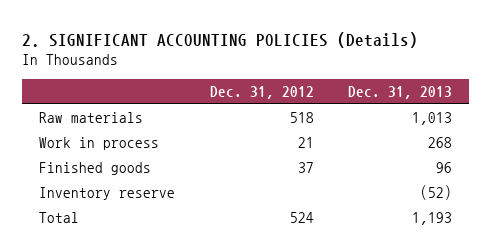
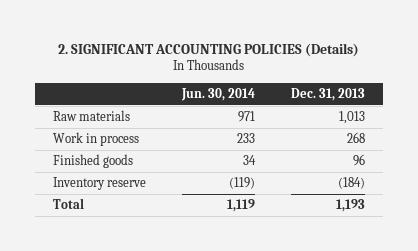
- | Dec. 31, 2012 | Dec. 31, 2013
+ | Jun. 30, 2014 | Dec. 31, 2013
- Inventory reserve | | (52)
+ Inventory reserve | (119) | (184)

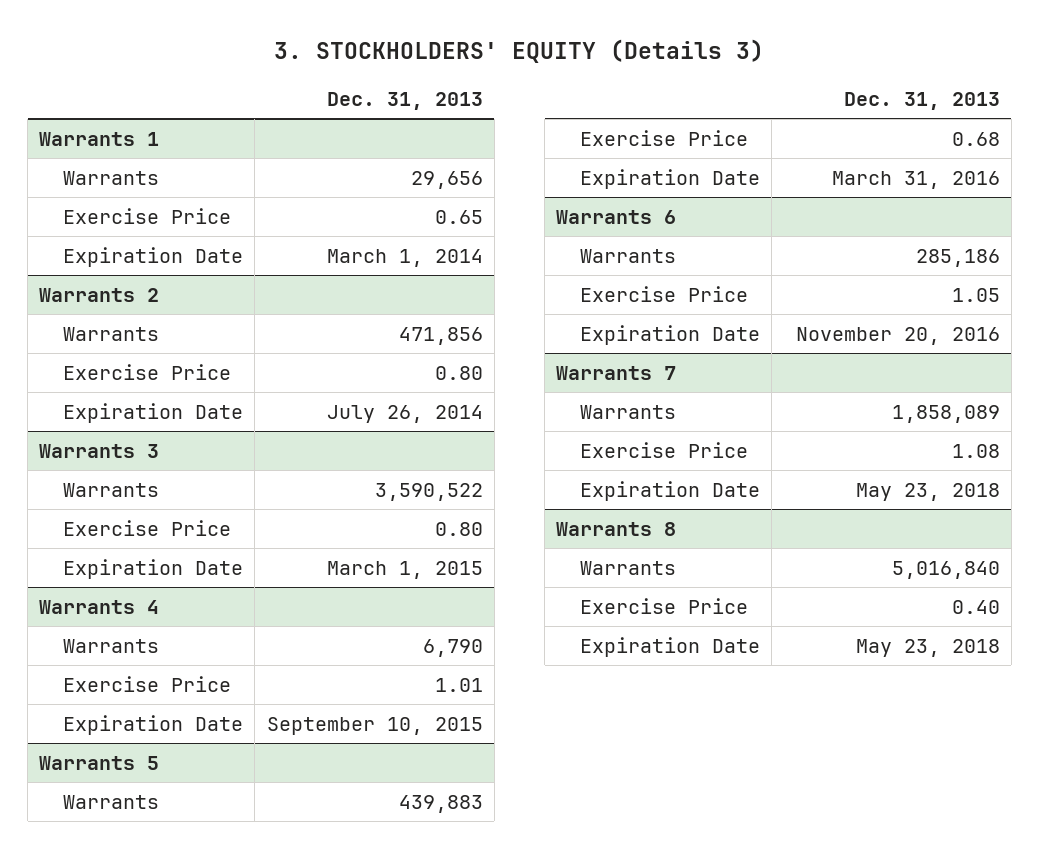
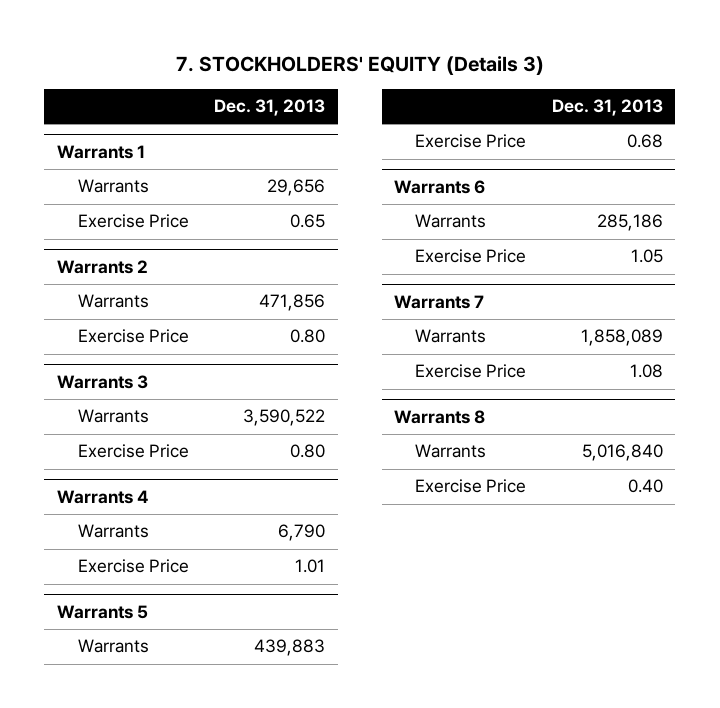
- 3. STOCKHOLDERS' EQUITY (Details 3)
+ 7. STOCKHOLDERS' EQUITY (Details 3)
@ Warrants 1
- Expiration Date | March 1, 2014
@ Warrants 2
- Expiration Date | July 26, 2014
@ Warrants 3
- Expiration Date | March 1, 2015
@ Warrants 4
- Expiration Date | September 10, 2015
@ Warrants 5
- Expiration Date | March 31, 2016
@ Warrants 6
- Expiration Date | November 20, 2016
@ Warrants 7
- Expiration Date | May 23, 2018
@ Warrants 8
- Expiration Date | May 23, 2018

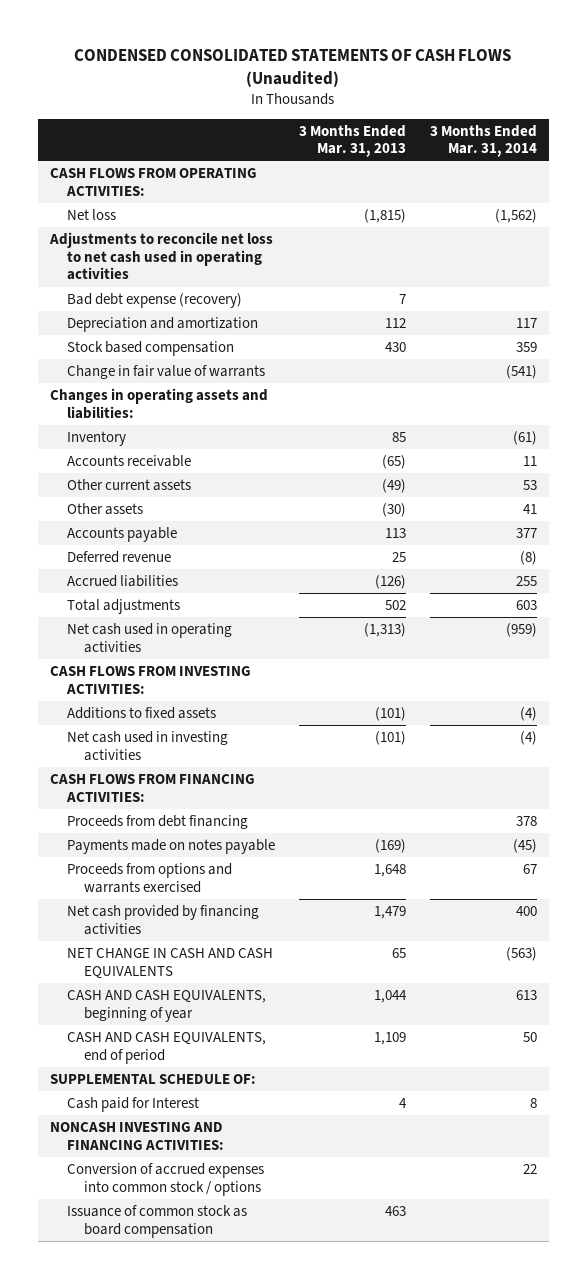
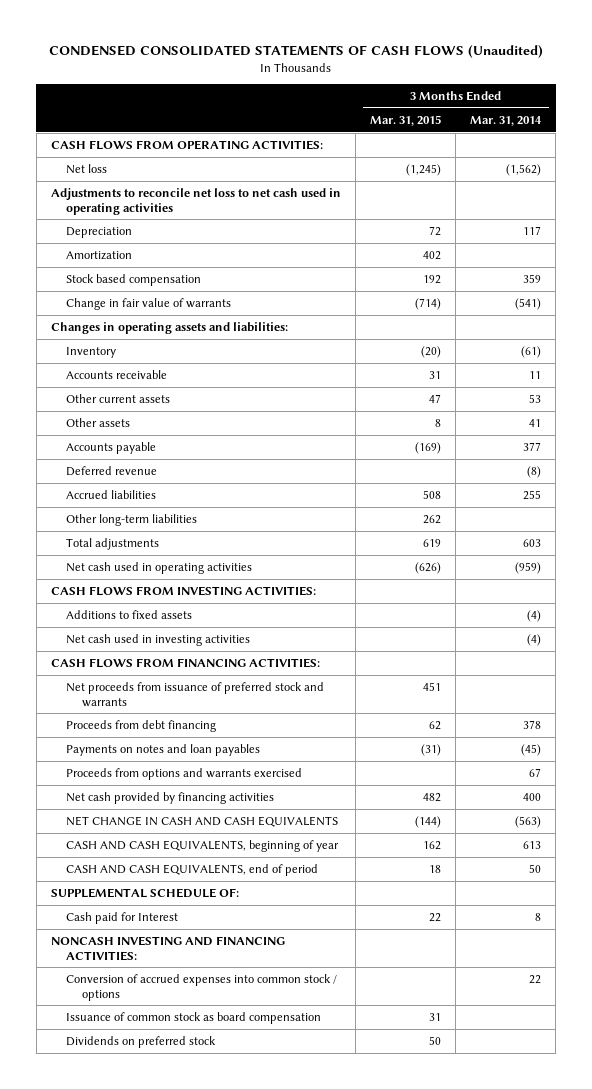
- | 3 Months Ended Mar. 31, 2013 | 3 Months Ended Mar. 31, 2014
+ | 3 Months Ended Mar. 31, 2015 | 3 Months Ended Mar. 31, 2014
- Bad debt expense (recovery) | 7 |
- Depreciation and amortization | 112 | 117
+ Depreciation | 72 | 117
+ Amortization | 402 |
+ Other long-term liabilities | 262 |
+ Net proceeds from issuance of preferred stock and warrants | 451 |
- Payments made on notes payable | (169) | (45)
+ Payments on notes and loan payables | (31) | (45)
+ Dividends on preferred stock | 50 |

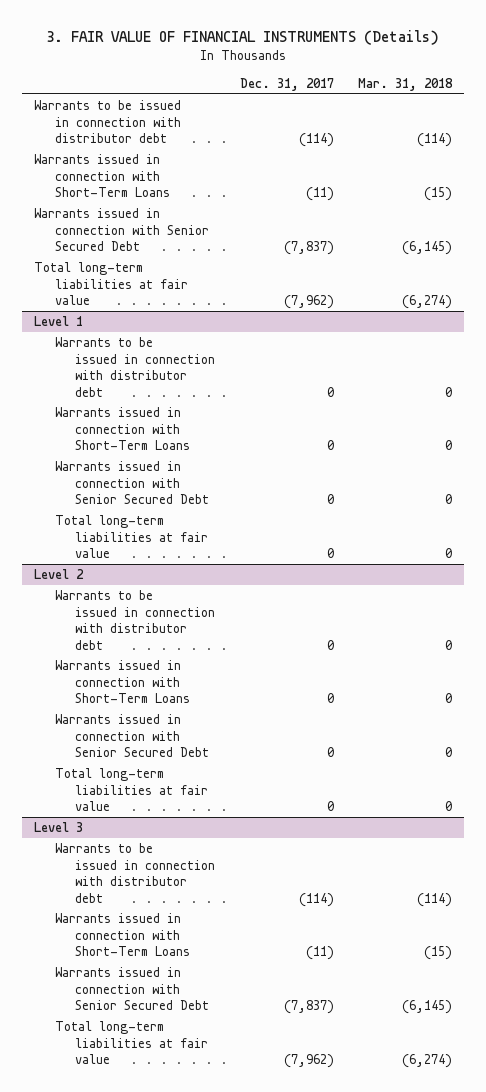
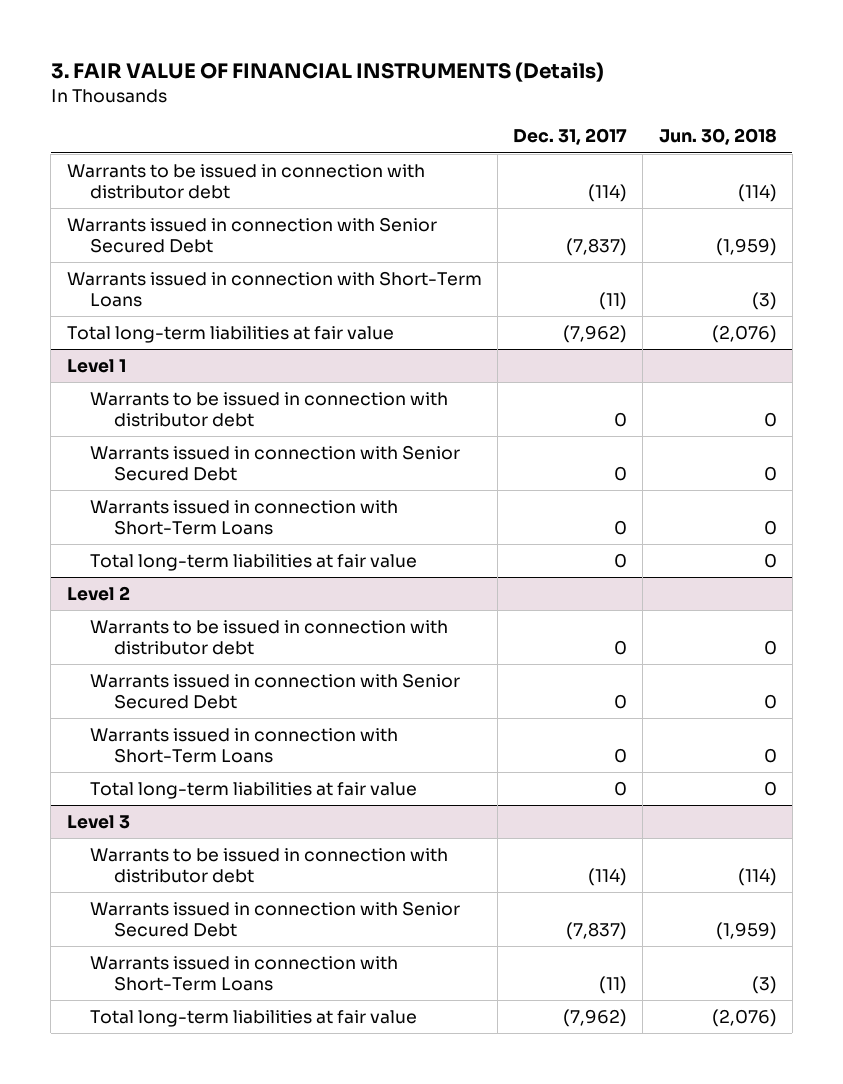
- | Dec. 31, 2017 | Mar. 31, 2018
+ | Dec. 31, 2017 | Jun. 30, 2018
moved down: Warrants issued in connection with Short-Term Loans | (11) | (3)
@ Level 1
moved down: Warrants issued in connection with Short-Term Loans | 0 | 0
@ Level 2
moved down: Warrants issued in connection with Short-Term Loans | 0 | 0
@ Level 3
moved down: Warrants issued in connection with Short-Term Loans | (11) | (3)

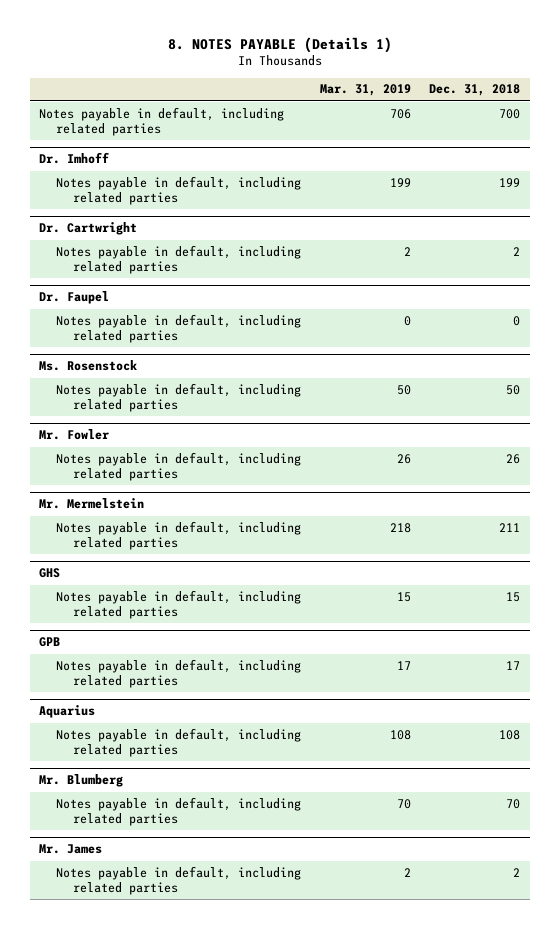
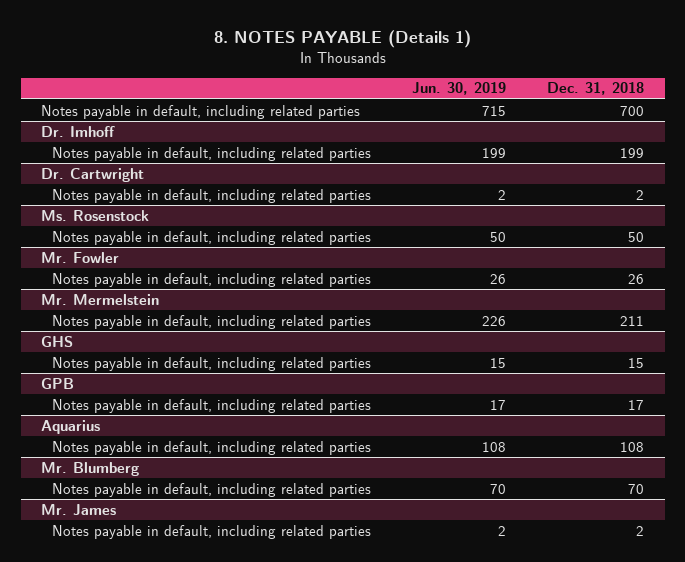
- | Mar. 31, 2019 | Dec. 31, 2018
+ | Jun. 30, 2019 | Dec. 31, 2018
- Dr. Faupel
- Notes payable in default, including related parties | 0 | 0

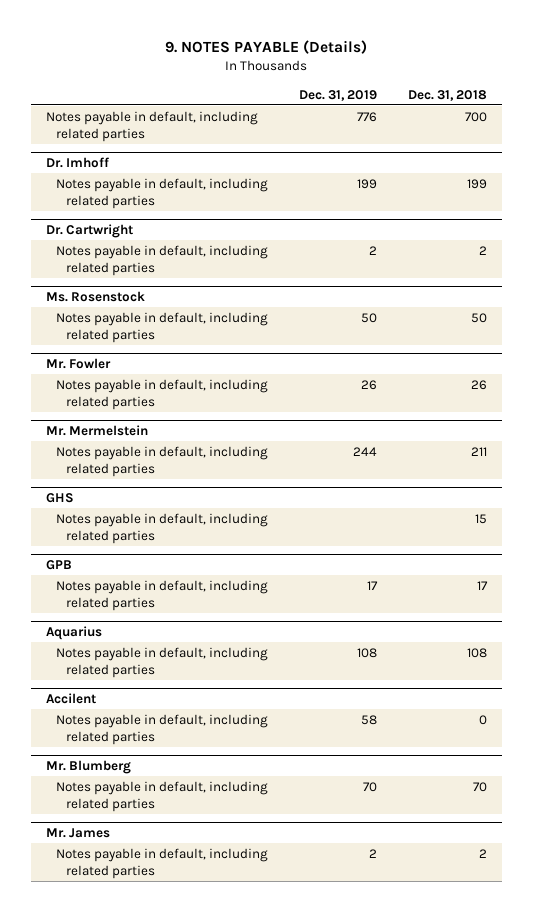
- 8. NOTES PAYABLE (Details 1)
+ 9. NOTES PAYABLE (Details)
- | Jun. 30, 2019 | Dec. 31, 2018
+ | Dec. 31, 2019 | Dec. 31, 2018
+ Accilent
+ Notes payable in default, including related parties | 58 | 0

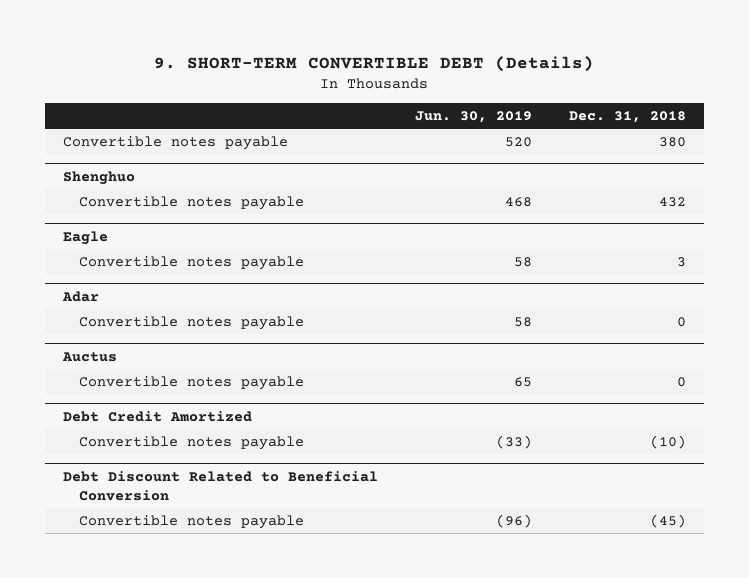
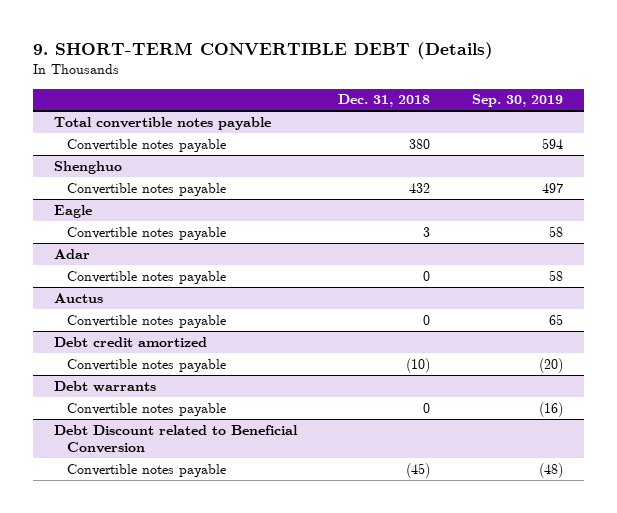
- | Jun. 30, 2019 | Dec. 31, 2018
+ | Dec. 31, 2018 | Sep. 30, 2019
+ Total convertible notes payable
- Debt Credit Amortized
+ Debt credit amortized
- Debt Discount Related to Beneficial Conversion
+ Debt warrants
+ Convertible notes payable | 0 | (16)
+ Debt Discount related to Beneficial Conversion

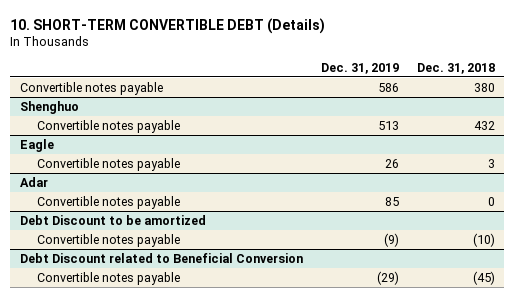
- 9. SHORT-TERM CONVERTIBLE DEBT (Details)
+ 10. SHORT-TERM CONVERTIBLE DEBT (Details)
- | Dec. 31, 2018 | Sep. 30, 2019
+ | Dec. 31, 2019 | Dec. 31, 2018
- Total convertible notes payable
- Auctus
- Convertible notes payable | 0 | 65
- Debt credit amortized
+ Debt Discount to be amortized
- Debt warrants
- Convertible notes payable | 0 | (16)

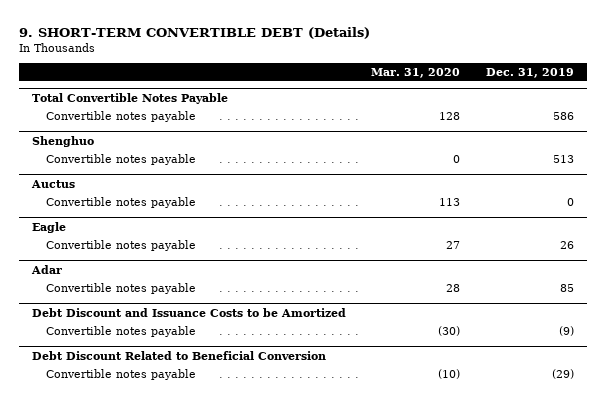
- 10. SHORT-TERM CONVERTIBLE DEBT (Details)
+ 9. SHORT-TERM CONVERTIBLE DEBT (Details)
- | Dec. 31, 2019 | Dec. 31, 2018
+ | Mar. 31, 2020 | Dec. 31, 2019
+ Total Convertible Notes Payable
+ Auctus
+ Convertible notes payable | 113 | 0
- Debt Discount to be amortized
+ Debt Discount and Issuance Costs to be Amortized
- Debt Discount related to Beneficial Conversion
+ Debt Discount Related to Beneficial Conversion

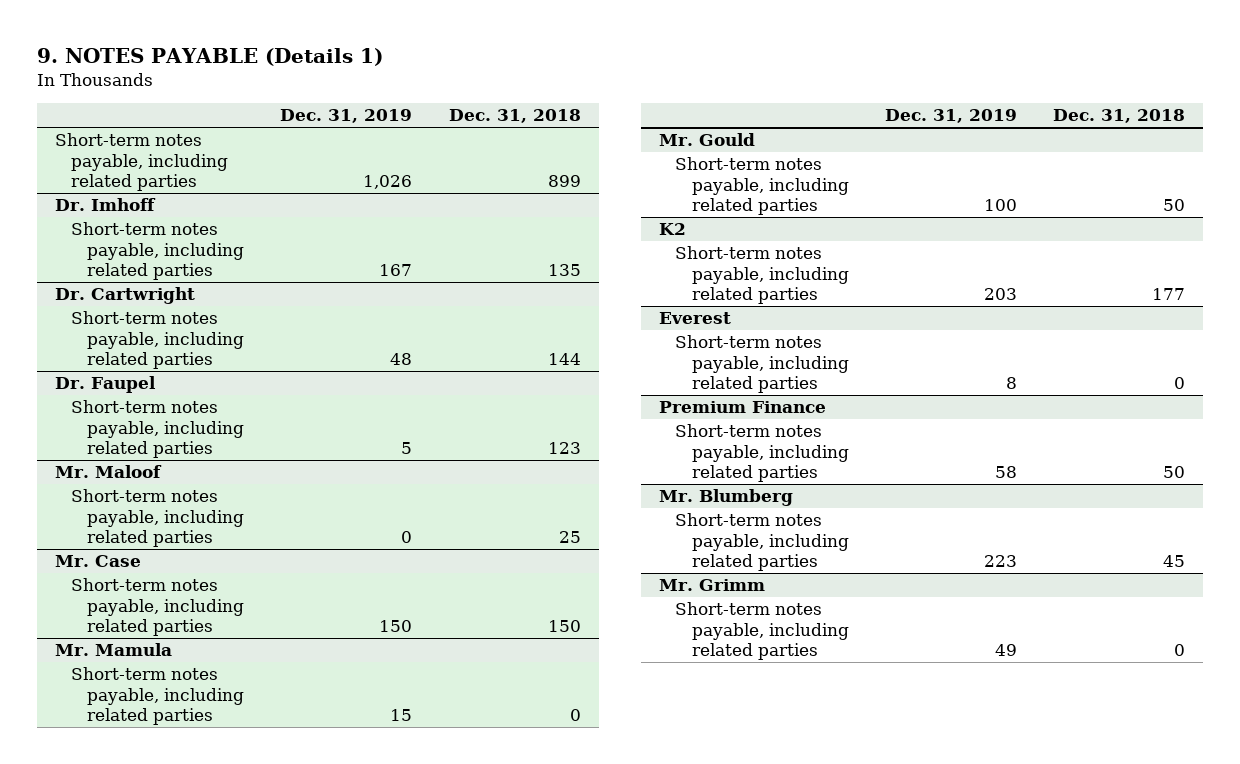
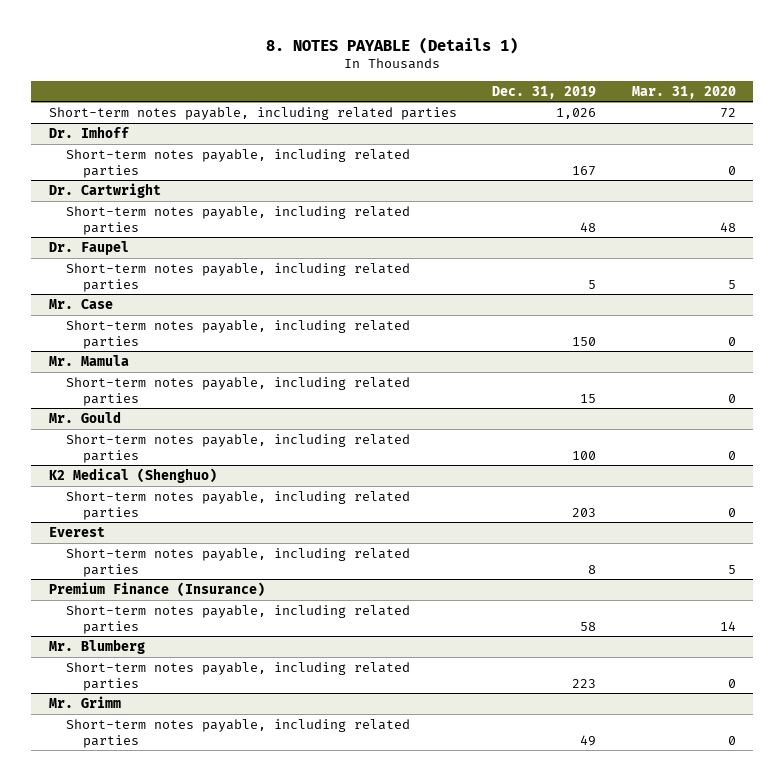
- 9. NOTES PAYABLE (Details 1)
+ 8. NOTES PAYABLE (Details 1)
- | Dec. 31, 2019 | Dec. 31, 2018
+ | Dec. 31, 2019 | Mar. 31, 2020
- Mr. Maloof
- Short-term notes payable, including related parties | 0 | 25
- K2
+ K2 Medical (Shenghuo)
- Premium Finance
+ Premium Finance (Insurance)

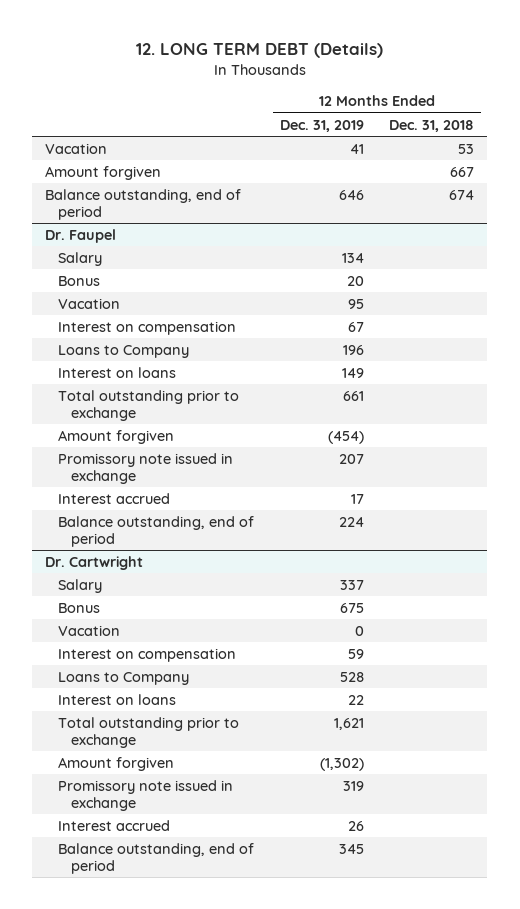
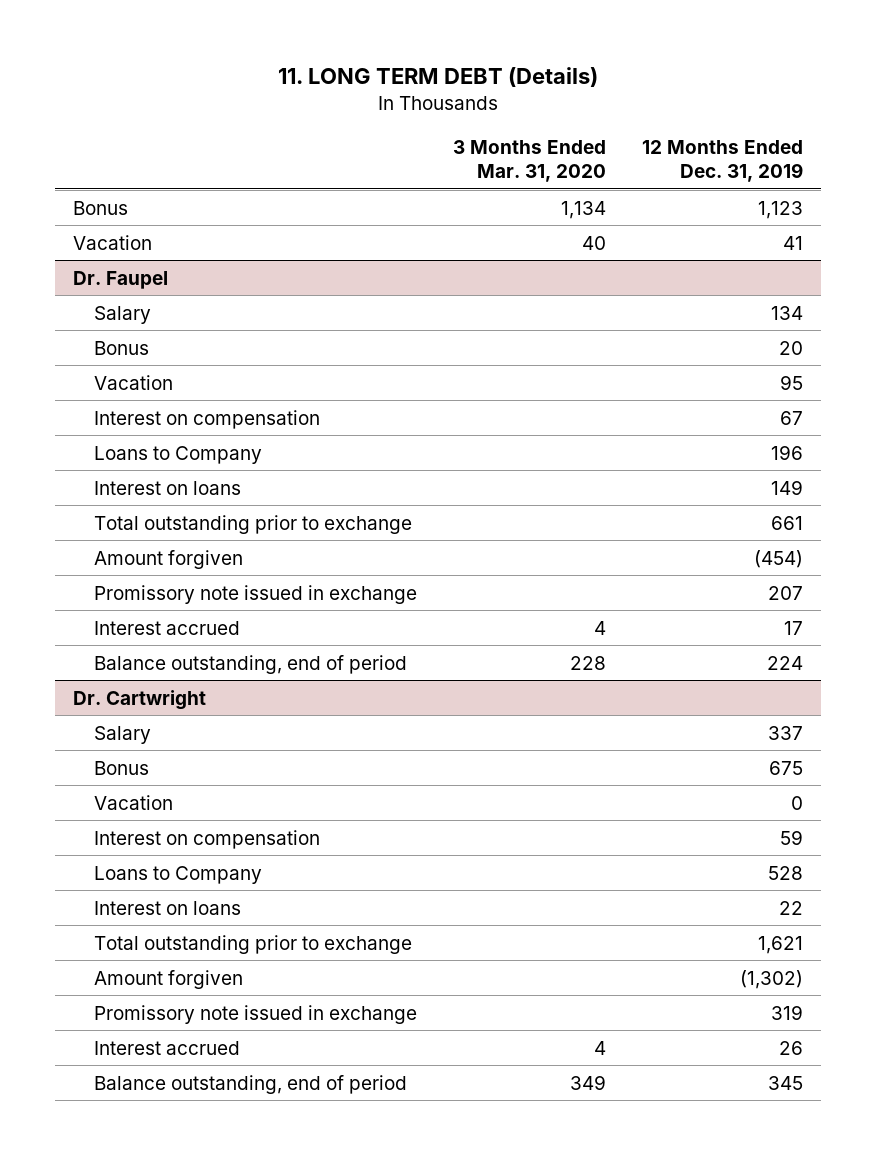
- 12. LONG TERM DEBT (Details)
+ 11. LONG TERM DEBT (Details)
- | 12 Months Ended Dec. 31, 2019 | 12 Months Ended Dec. 31, 2018
+ | 3 Months Ended Mar. 31, 2020 | 12 Months Ended Dec. 31, 2019
+ Bonus | 1,134 | 1,123
- Amount forgiven | | 667
- Balance outstanding, end of period | 646 | 674

